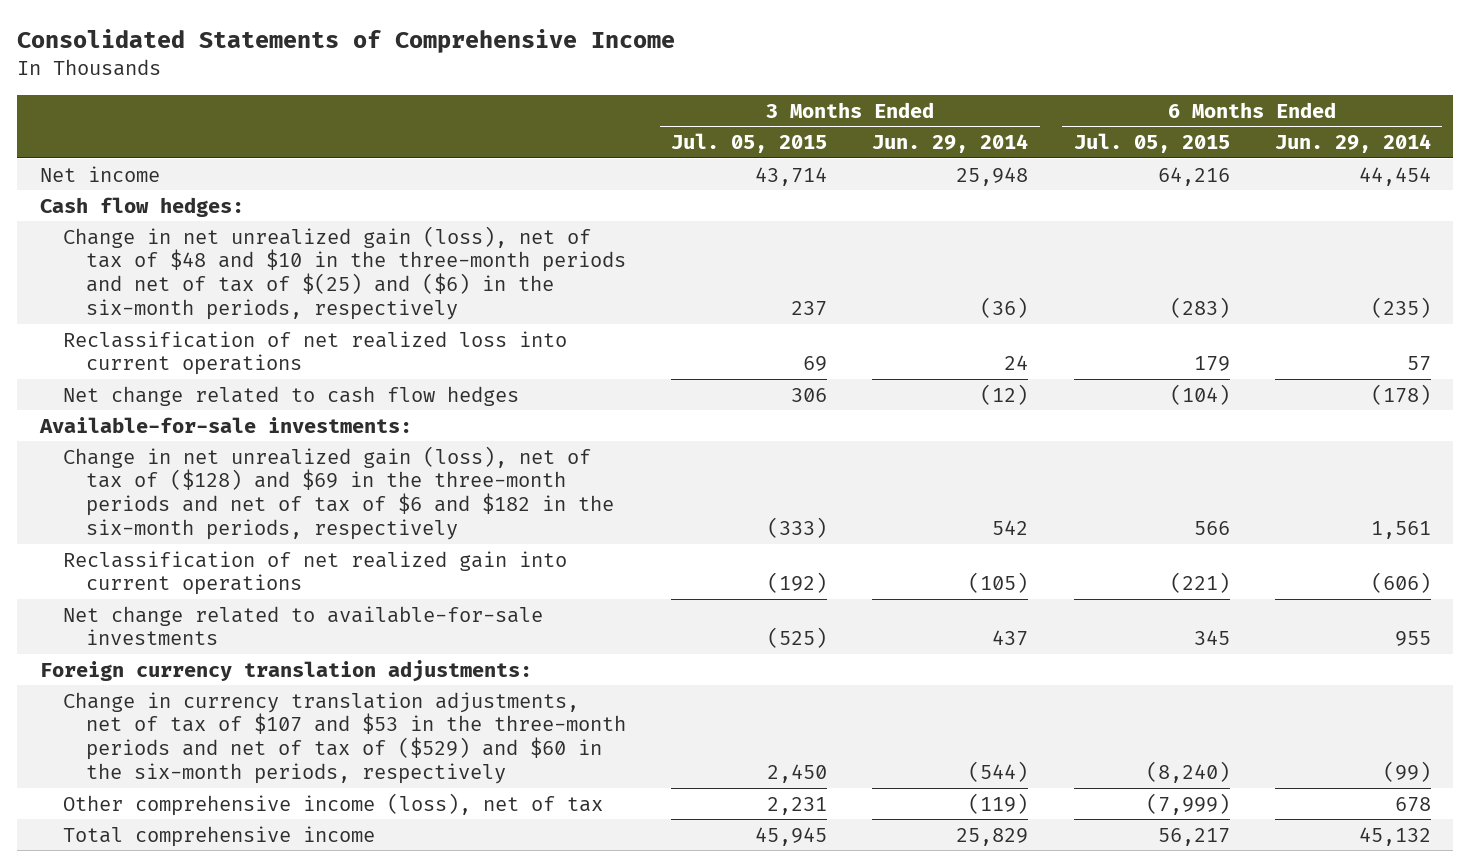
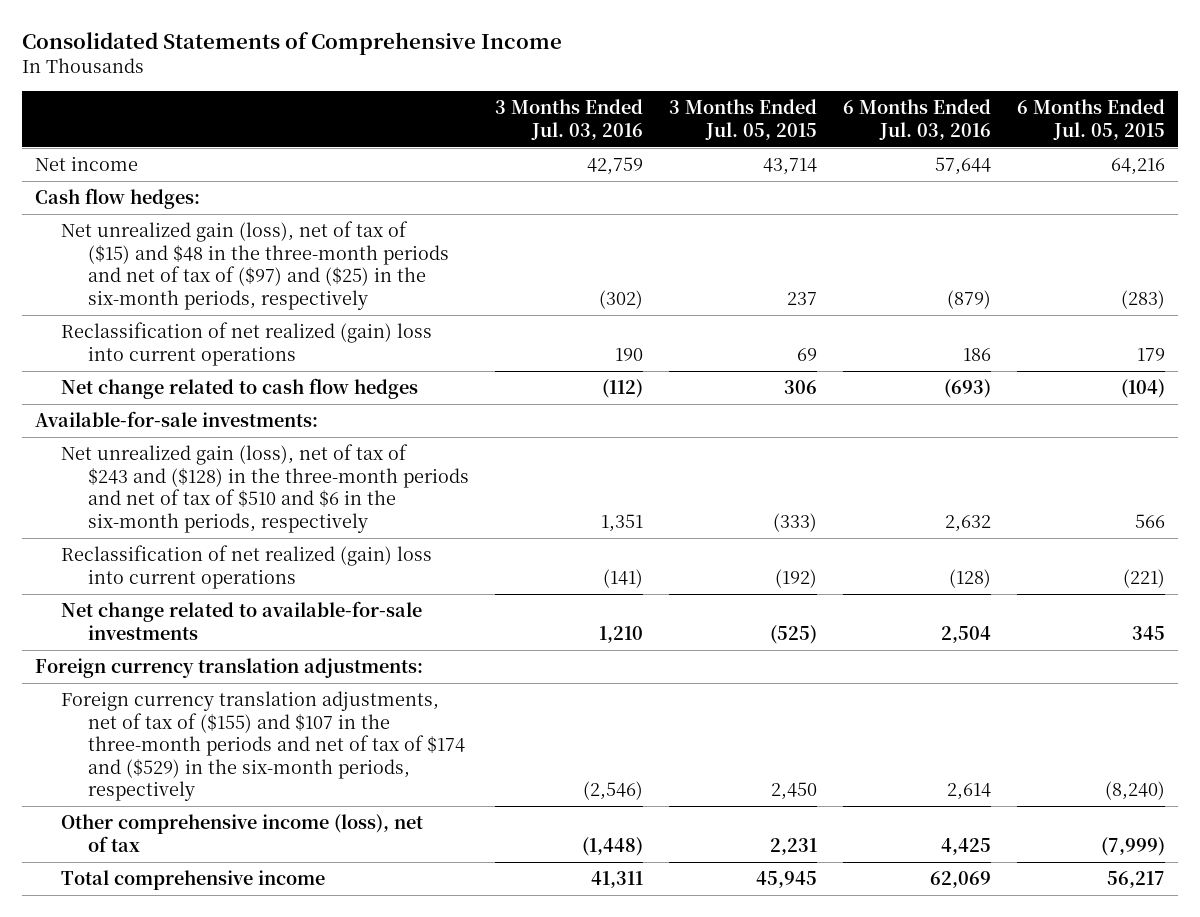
- | 3 Months Ended Jul. 05, 2015 | 3 Months Ended Jun. 29, 2014 | 6 Months Ended Jul. 05, 2015 | 6 Months Ended Jun. 29, 2014
+ | 3 Months Ended Jul. 03, 2016 | 3 Months Ended Jul. 05, 2015 | 6 Months Ended Jul. 03, 2016 | 6 Months Ended Jul. 05, 2015
- Change in net unrealized gain (loss), net of tax of $48 and $10 in the three-month periods and net of tax of $(25) and ($6) in the six-month periods, respectively | 237 | (36) | (283) | (235)
- Reclassification of net realized loss into current operations | 69 | 24 | 179 | 57
+ Net unrealized gain (loss), net of tax of ($15) and $48 in the three-month periods and net of tax of ($97) and ($25) in the six-month periods, respectively | (302) | 237 | (879) | (283)
+ Reclassification of net realized (gain) loss into current operations | 190 | 69 | 186 | 179
- Change in net unrealized gain (loss), net of tax of ($128) and $69 in the three-month periods and net of tax of $6 and $182 in the six-month periods, respectively | (333) | 542 | 566 | 1,561
- Reclassification of net realized gain into current operations | (192) | (105) | (221) | (606)
+ Net unrealized gain (loss), net of tax of $243 and ($128) in the three-month periods and net of tax of $510 and $6 in the six-month periods, respectively | 1,351 | (333) | 2,632 | 566
+ Reclassification of net realized (gain) loss into current operations | (141) | (192) | (128) | (221)
- Change in currency translation adjustments, net of tax of $107 and $53 in the three-month periods and net of tax of ($529) and $60 in the six-month periods, respectively | 2,450 | (544) | (8,240) | (99)
+ Foreign currency translation adjustments, net of tax of ($155) and $107 in the three-month periods and net of tax of $174 and ($529) in the six-month periods, respectively | (2,546) | 2,450 | 2,614 | (8,240)

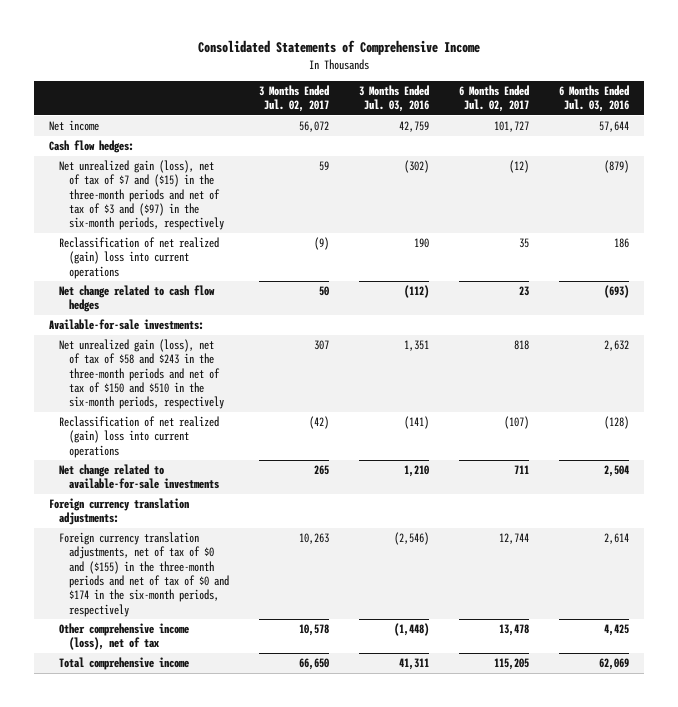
- | 3 Months Ended Jul. 03, 2016 | 3 Months Ended Jul. 05, 2015 | 6 Months Ended Jul. 03, 2016 | 6 Months Ended Jul. 05, 2015
+ | 3 Months Ended Jul. 02, 2017 | 3 Months Ended Jul. 03, 2016 | 6 Months Ended Jul. 02, 2017 | 6 Months Ended Jul. 03, 2016
- Net unrealized gain (loss), net of tax of ($15) and $48 in the three-month periods and net of tax of ($97) and ($25) in the six-month periods, respectively | (302) | 237 | (879) | (283)
+ Net unrealized gain (loss), net of tax of $7 and ($15) in the three-month periods and net of tax of $3 and ($97) in the six-month periods, respectively | 59 | (302) | (12) | (879)
- Net unrealized gain (loss), net of tax of $243 and ($128) in the three-month periods and net of tax of $510 and $6 in the six-month periods, respectively | 1,351 | (333) | 2,632 | 566
+ Net unrealized gain (loss), net of tax of $58 and $243 in the three-month periods and net of tax of $150 and $510 in the six-month periods, respectively | 307 | 1,351 | 818 | 2,632
- Foreign currency translation adjustments, net of tax of ($155) and $107 in the three-month periods and net of tax of $174 and ($529) in the six-month periods, respectively | (2,546) | 2,450 | 2,614 | (8,240)
+ Foreign currency translation adjustments, net of tax of $0 and ($155) in the three-month periods and net of tax of $0 and $174 in the six-month periods, respectively | 10,263 | (2,546) | 12,744 | 2,614

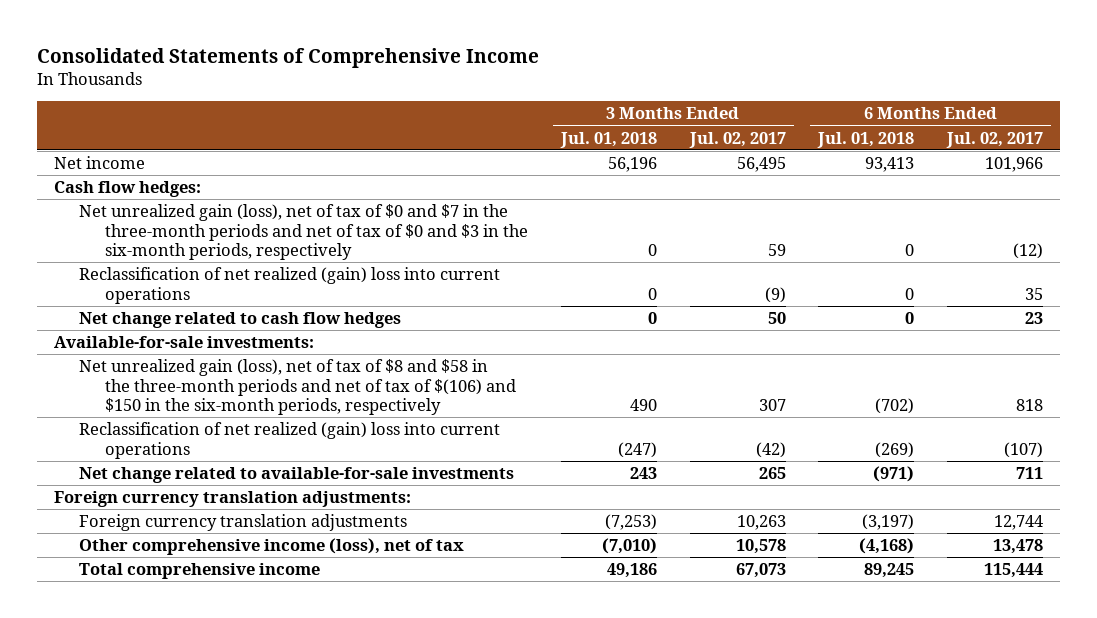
- | 3 Months Ended Jul. 02, 2017 | 3 Months Ended Jul. 03, 2016 | 6 Months Ended Jul. 02, 2017 | 6 Months Ended Jul. 03, 2016
+ | 3 Months Ended Jul. 01, 2018 | 3 Months Ended Jul. 02, 2017 | 6 Months Ended Jul. 01, 2018 | 6 Months Ended Jul. 02, 2017
- Net income | 56,072 | 42,759 | 101,727 | 57,644
+ Net income | 56,196 | 56,495 | 93,413 | 101,966
- Net unrealized gain (loss), net of tax of $7 and ($15) in the three-month periods and net of tax of $3 and ($97) in the six-month periods, respectively | 59 | (302) | (12) | (879)
+ Net unrealized gain (loss), net of tax of $0 and $7 in the three-month periods and net of tax of $0 and $3 in the six-month periods, respectively | 0 | 59 | 0 | (12)
- Net unrealized gain (loss), net of tax of $58 and $243 in the three-month periods and net of tax of $150 and $510 in the six-month periods, respectively | 307 | 1,351 | 818 | 2,632
+ Net unrealized gain (loss), net of tax of $8 and $58 in the three-month periods and net of tax of $(106) and $150 in the six-month periods, respectively | 490 | 307 | (702) | 818
- Foreign currency translation adjustments, net of tax of $0 and ($155) in the three-month periods and net of tax of $0 and $174 in the six-month periods, respectively | 10,263 | (2,546) | 12,744 | 2,614
+ Foreign currency translation adjustments | (7,253) | 10,263 | (3,197) | 12,744
- Total comprehensive income | 66,650 | 41,311 | 115,205 | 62,069
+ Total comprehensive income | 49,186 | 67,073 | 89,245 | 115,444

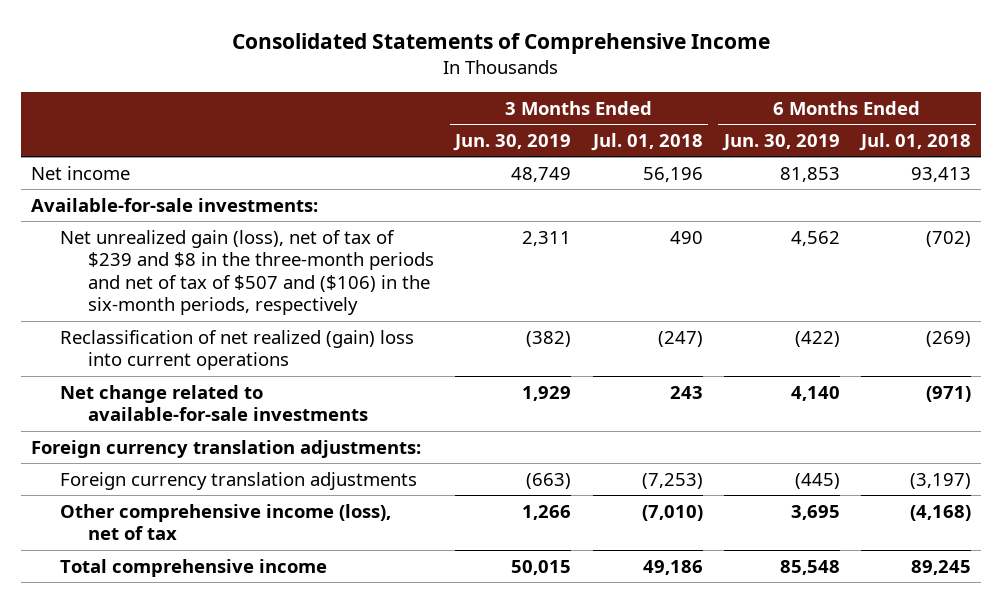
- | 3 Months Ended Jul. 01, 2018 | 3 Months Ended Jul. 02, 2017 | 6 Months Ended Jul. 01, 2018 | 6 Months Ended Jul. 02, 2017
+ | 3 Months Ended Jun. 30, 2019 | 3 Months Ended Jul. 01, 2018 | 6 Months Ended Jun. 30, 2019 | 6 Months Ended Jul. 01, 2018
- Cash flow hedges:
- Net unrealized gain (loss), net of tax of $0 and $7 in the three-month periods and net of tax of $0 and $3 in the six-month periods, respectively | 0 | 59 | 0 | (12)
- Reclassification of net realized (gain) loss into current operations | 0 | (9) | 0 | 35
- Net change related to cash flow hedges | 0 | 50 | 0 | 23
- Net unrealized gain (loss), net of tax of $8 and $58 in the three-month periods and net of tax of $(106) and $150 in the six-month periods, respectively | 490 | 307 | (702) | 818
+ Net unrealized gain (loss), net of tax of $239 and $8 in the three-month periods and net of tax of $507 and ($106) in the six-month periods, respectively | 2,311 | 490 | 4,562 | (702)

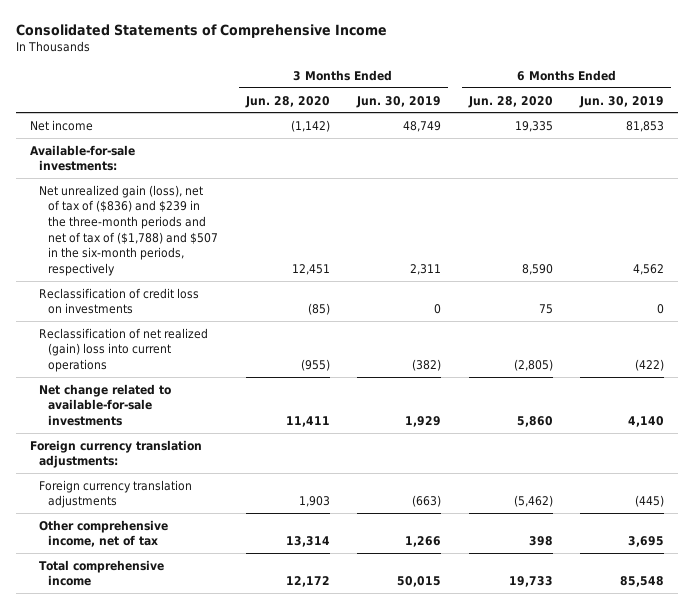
- | 3 Months Ended Jun. 30, 2019 | 3 Months Ended Jul. 01, 2018 | 6 Months Ended Jun. 30, 2019 | 6 Months Ended Jul. 01, 2018
+ | 3 Months Ended Jun. 28, 2020 | 3 Months Ended Jun. 30, 2019 | 6 Months Ended Jun. 28, 2020 | 6 Months Ended Jun. 30, 2019
- Net unrealized gain (loss), net of tax of $239 and $8 in the three-month periods and net of tax of $507 and ($106) in the six-month periods, respectively | 2,311 | 490 | 4,562 | (702)
+ Net unrealized gain (loss), net of tax of ($836) and $239 in the three-month periods and net of tax of ($1,788) and $507 in the six-month periods, respectively | 12,451 | 2,311 | 8,590 | 4,562
+ Reclassification of credit loss on investments | (85) | 0 | 75 | 0
- Other comprehensive income (loss), net of tax | 1,266 | (7,010) | 3,695 | (4,168)
+ Other comprehensive income, net of tax | 13,314 | 1,266 | 398 | 3,695

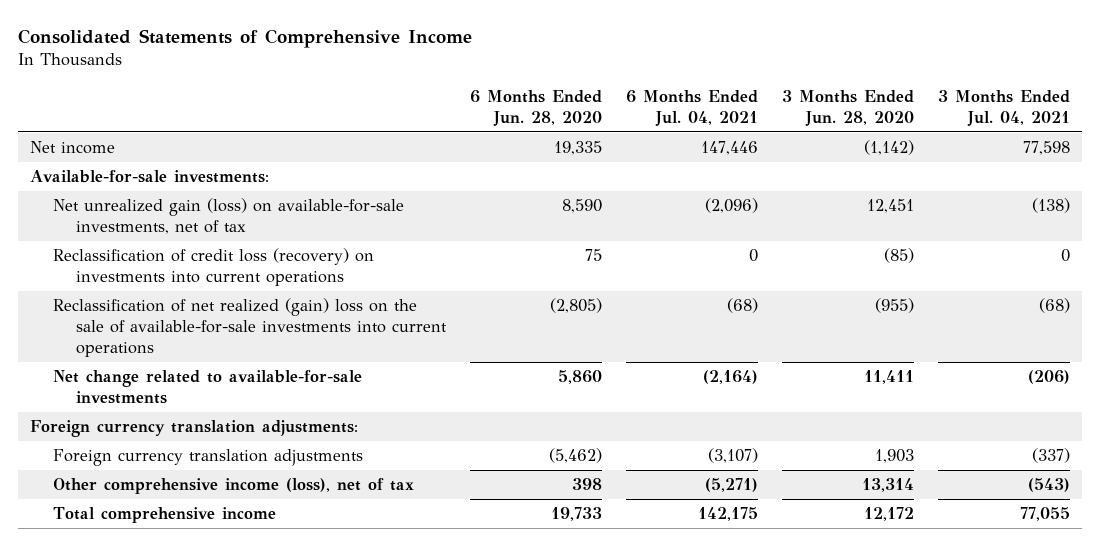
- | 3 Months Ended Jun. 28, 2020 | 3 Months Ended Jun. 30, 2019 | 6 Months Ended Jun. 28, 2020 | 6 Months Ended Jun. 30, 2019
+ | 6 Months Ended Jun. 28, 2020 | 6 Months Ended Jul. 04, 2021 | 3 Months Ended Jun. 28, 2020 | 3 Months Ended Jul. 04, 2021
- Net unrealized gain (loss), net of tax of ($836) and $239 in the three-month periods and net of tax of ($1,788) and $507 in the six-month periods, respectively | 12,451 | 2,311 | 8,590 | 4,562
- Reclassification of credit loss on investments | (85) | 0 | 75 | 0
- Reclassification of net realized (gain) loss into current operations | (955) | (382) | (2,805) | (422)
+ Net unrealized gain (loss) on available-for-sale investments, net of tax | 8,590 | (2,096) | 12,451 | (138)
+ Reclassification of credit loss (recovery) on investments into current operations | 75 | 0 | (85) | 0
+ Reclassification of net realized (gain) loss on the sale of available-for-sale investments into current operations | (2,805) | (68) | (955) | (68)
- Other comprehensive income, net of tax | 13,314 | 1,266 | 398 | 3,695
+ Other comprehensive income (loss), net of tax | 398 | (5,271) | 13,314 | (543)

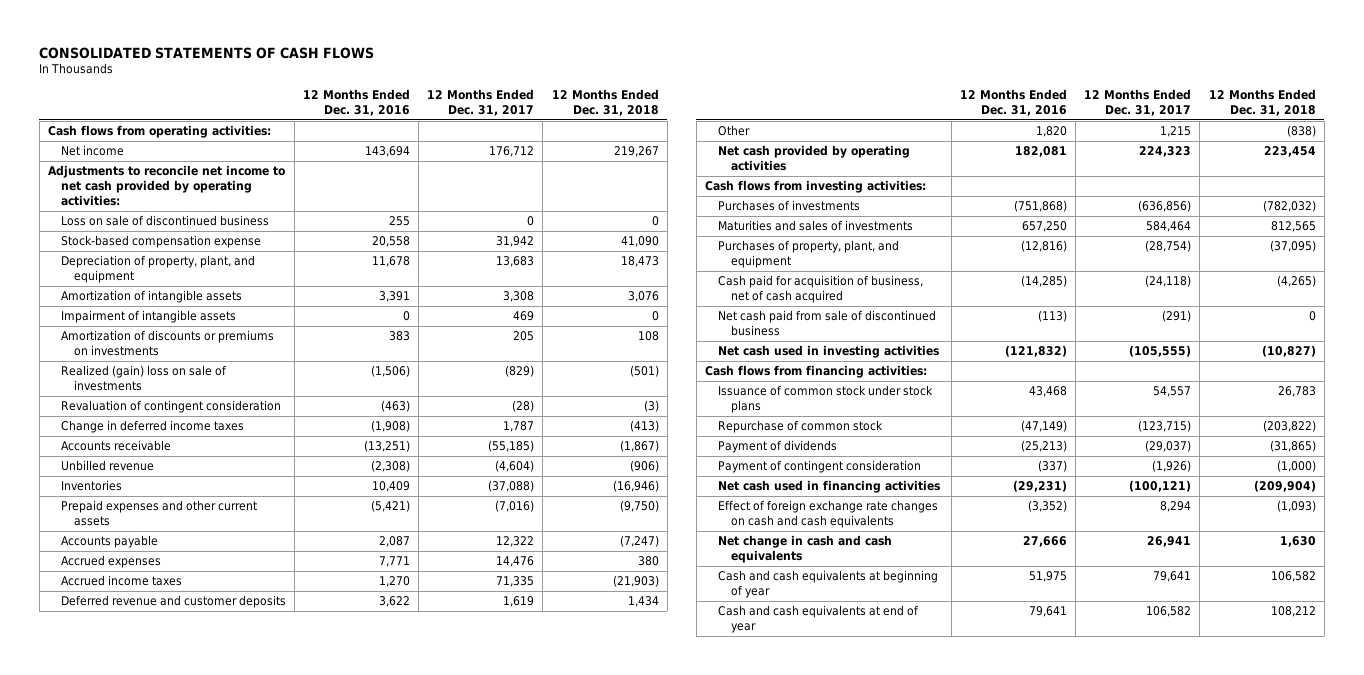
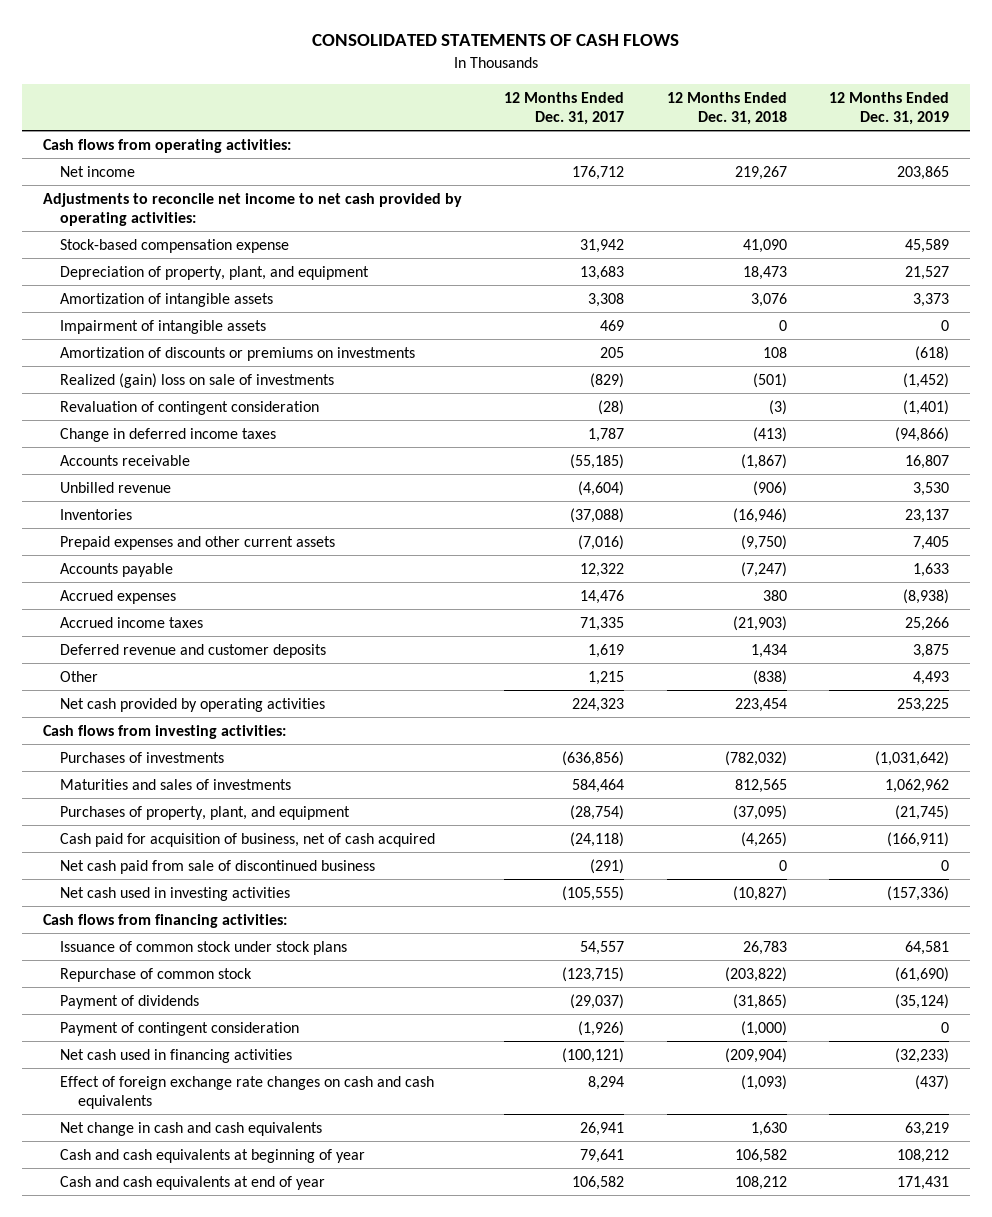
- | 12 Months Ended Dec. 31, 2016 | 12 Months Ended Dec. 31, 2017 | 12 Months Ended Dec. 31, 2018
+ | 12 Months Ended Dec. 31, 2017 | 12 Months Ended Dec. 31, 2018 | 12 Months Ended Dec. 31, 2019
- Loss on sale of discontinued business | 255 | 0 | 0

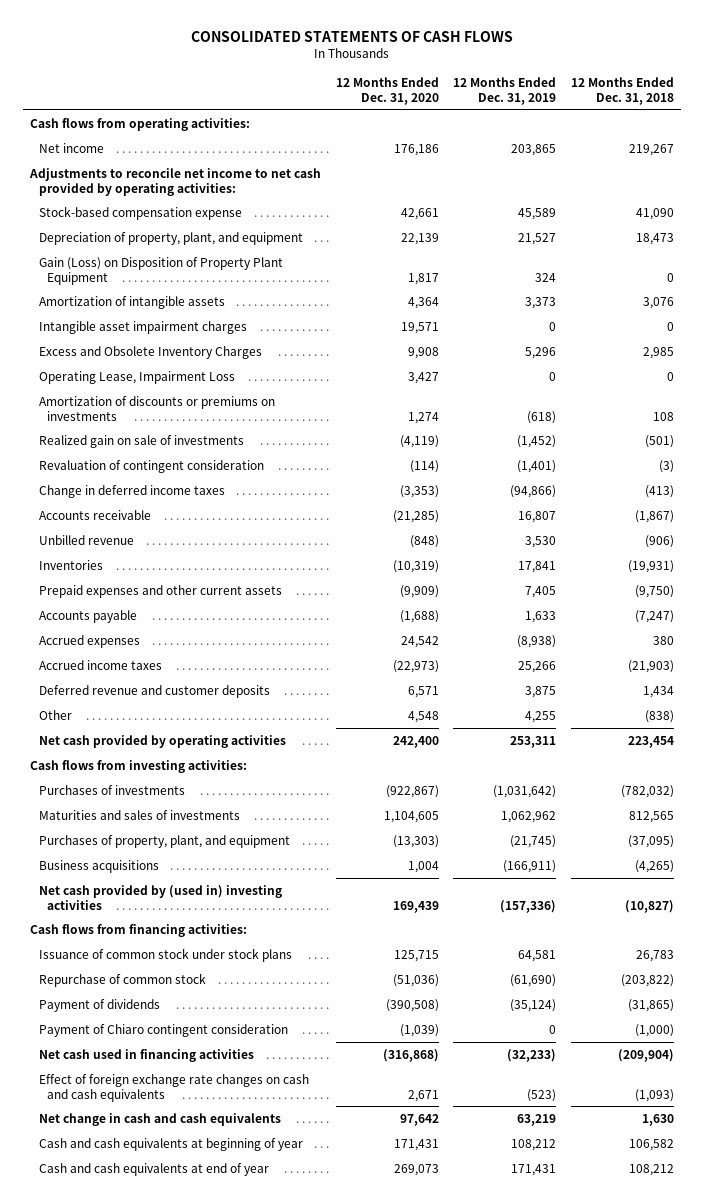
- | 12 Months Ended Dec. 31, 2017 | 12 Months Ended Dec. 31, 2018 | 12 Months Ended Dec. 31, 2019
+ | 12 Months Ended Dec. 31, 2020 | 12 Months Ended Dec. 31, 2019 | 12 Months Ended Dec. 31, 2018
+ Gain (Loss) on Disposition of Property Plant Equipment | 1,817 | 324 | 0
- Impairment of intangible assets | 469 | 0 | 0
+ Intangible asset impairment charges | 19,571 | 0 | 0
+ Excess and Obsolete Inventory Charges | 9,908 | 5,296 | 2,985
+ Operating Lease, Impairment Loss | 3,427 | 0 | 0
- Realized (gain) loss on sale of investments | (829) | (501) | (1,452)
+ Realized gain on sale of investments | (4,119) | (1,452) | (501)
- Inventories | (37,088) | (16,946) | 23,137
+ Inventories | (10,319) | 17,841 | (19,931)
- Other | 1,215 | (838) | 4,493
- Net cash provided by operating activities | 224,323 | 223,454 | 253,225
+ Other | 4,548 | 4,255 | (838)
+ Net cash provided by operating activities | 242,400 | 253,311 | 223,454
- Cash paid for acquisition of business, net of cash acquired | (24,118) | (4,265) | (166,911)
- Net cash paid from sale of discontinued business | (291) | 0 | 0
- Net cash used in investing activities | (105,555) | (10,827) | (157,336)
+ Business acquisitions | 1,004 | (166,911) | (4,265)
+ Net cash provided by (used in) investing activities | 169,439 | (157,336) | (10,827)
- Payment of contingent consideration | (1,926) | (1,000) | 0
+ Payment of Chiaro contingent consideration | (1,039) | 0 | (1,000)
- Effect of foreign exchange rate changes on cash and cash equivalents | 8,294 | (1,093) | (437)
+ Effect of foreign exchange rate changes on cash and cash equivalents | 2,671 | (523) | (1,093)

